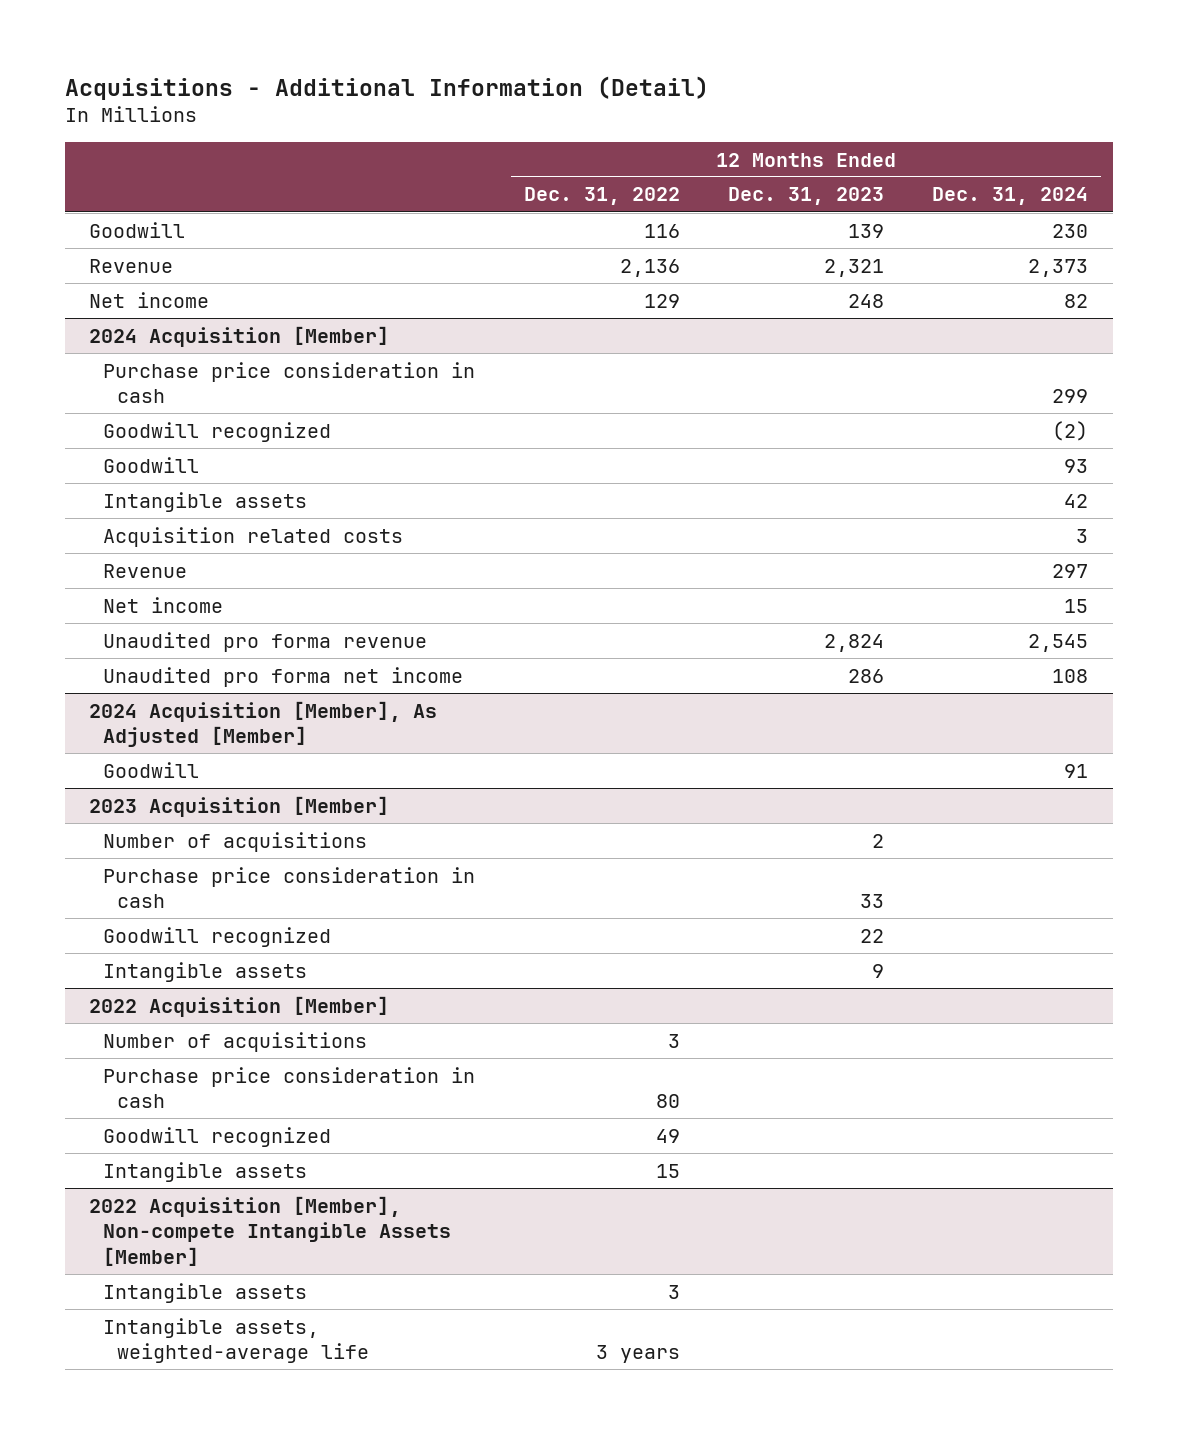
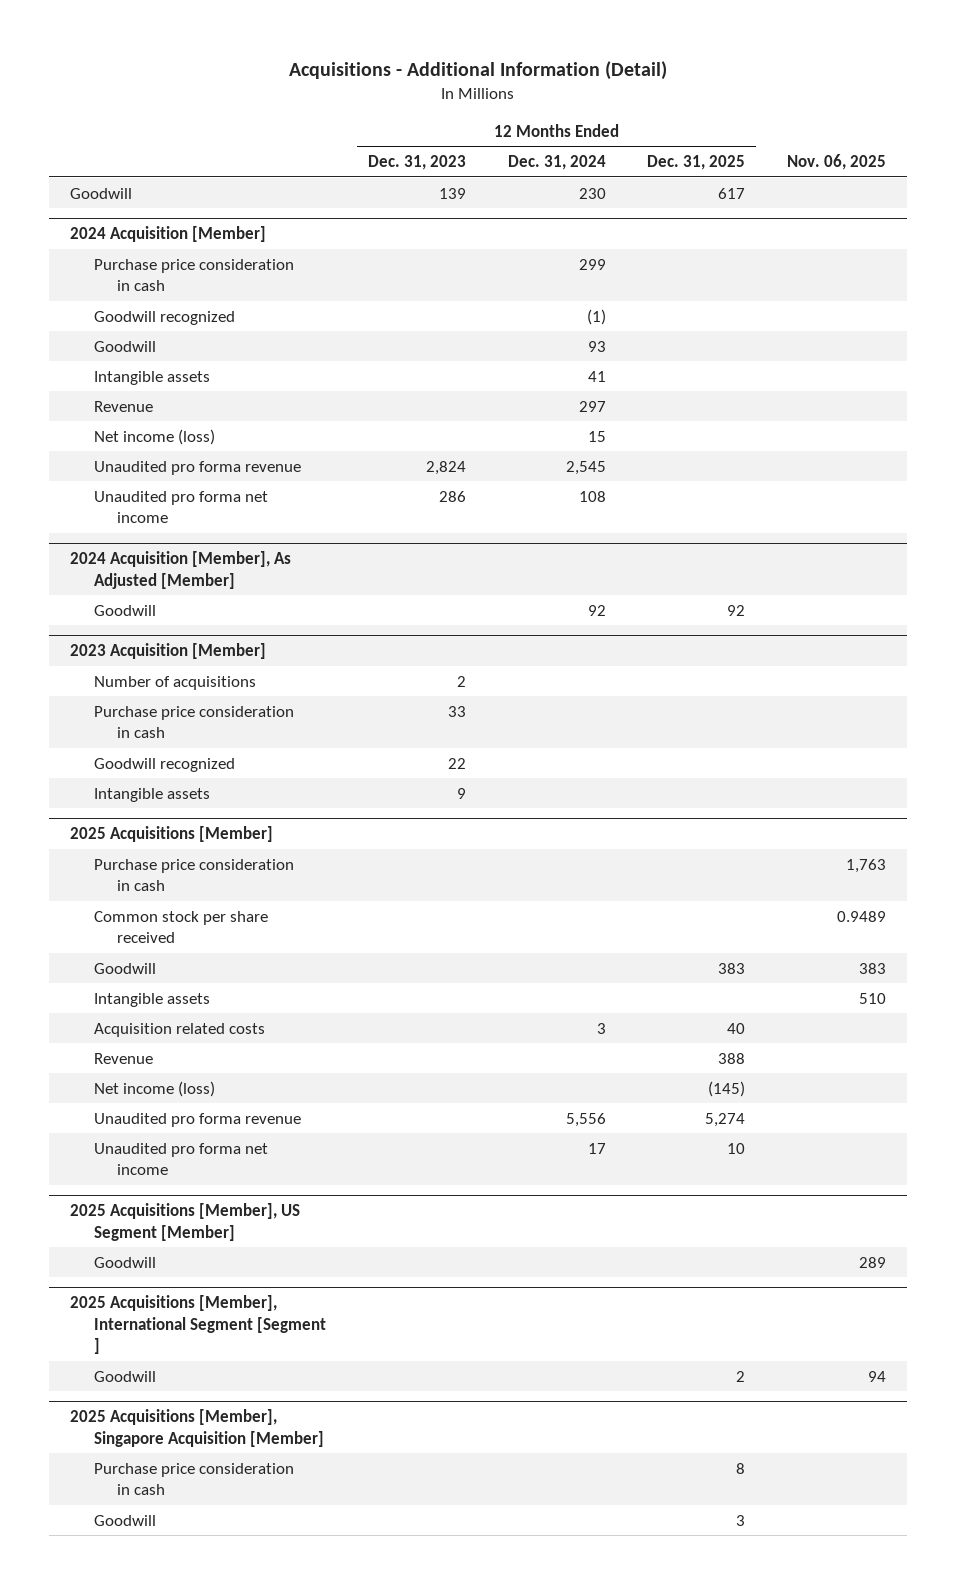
- | 12 Months Ended Dec. 31, 2022 | 12 Months Ended Dec. 31, 2023 | 12 Months Ended Dec. 31, 2024
+ | 12 Months Ended Dec. 31, 2023 | 12 Months Ended Dec. 31, 2024 | 12 Months Ended Dec. 31, 2025 | Nov. 06, 2025
- Revenue | 2,136 | 2,321 | 2,373
- Net income | 129 | 248 | 82
@ 2024 Acquisition [Member]
- Goodwill recognized | | | (2)
+ Goodwill recognized | | (1) | |
- Intangible assets | | | 42
- Acquisition related costs | | | 3
+ Intangible assets | | 41 | |
- Net income | | | 15
+ Net income (loss) | | 15 | |
@ 2024 Acquisition [Member], As Adjusted [Member]
- Goodwill | | | 91
+ Goodwill | | 92 | 92 |
- 2022 Acquisition [Member]
- Number of acquisitions | 3 | |
- Purchase price consideration in cash | 80 | |
- Goodwill recognized | 49 | |
- Intangible assets | 15 | |
- 2022 Acquisition [Member], Non-compete Intangible Assets [Member]
- Intangible assets | 3 | |
- Intangible assets, weighted-average life | 3 years | |
+ 2025 Acquisitions [Member]
+ Purchase price consideration in cash | | | | 1,763
+ Common stock per share received | | | | 0.9489
+ Goodwill | | | 383 | 383
+ Intangible assets | | | | 510
+ Acquisition related costs | | 3 | 40 |
+ Revenue | | | 388 |
+ Net income (loss) | | | (145) |
+ Unaudited pro forma revenue | | 5,556 | 5,274 |
+ Unaudited pro forma net income | | 17 | 10 |
+ 2025 Acquisitions [Member], US Segment [Member]
+ Goodwill | | | | 289
+ 2025 Acquisitions [Member], International Segment [Segment ]
+ Goodwill | | | 2 | 94
+ 2025 Acquisitions [Member], Singapore Acquisition [Member]
+ Purchase price consideration in cash | | | 8 |
+ Goodwill | | | 3 |

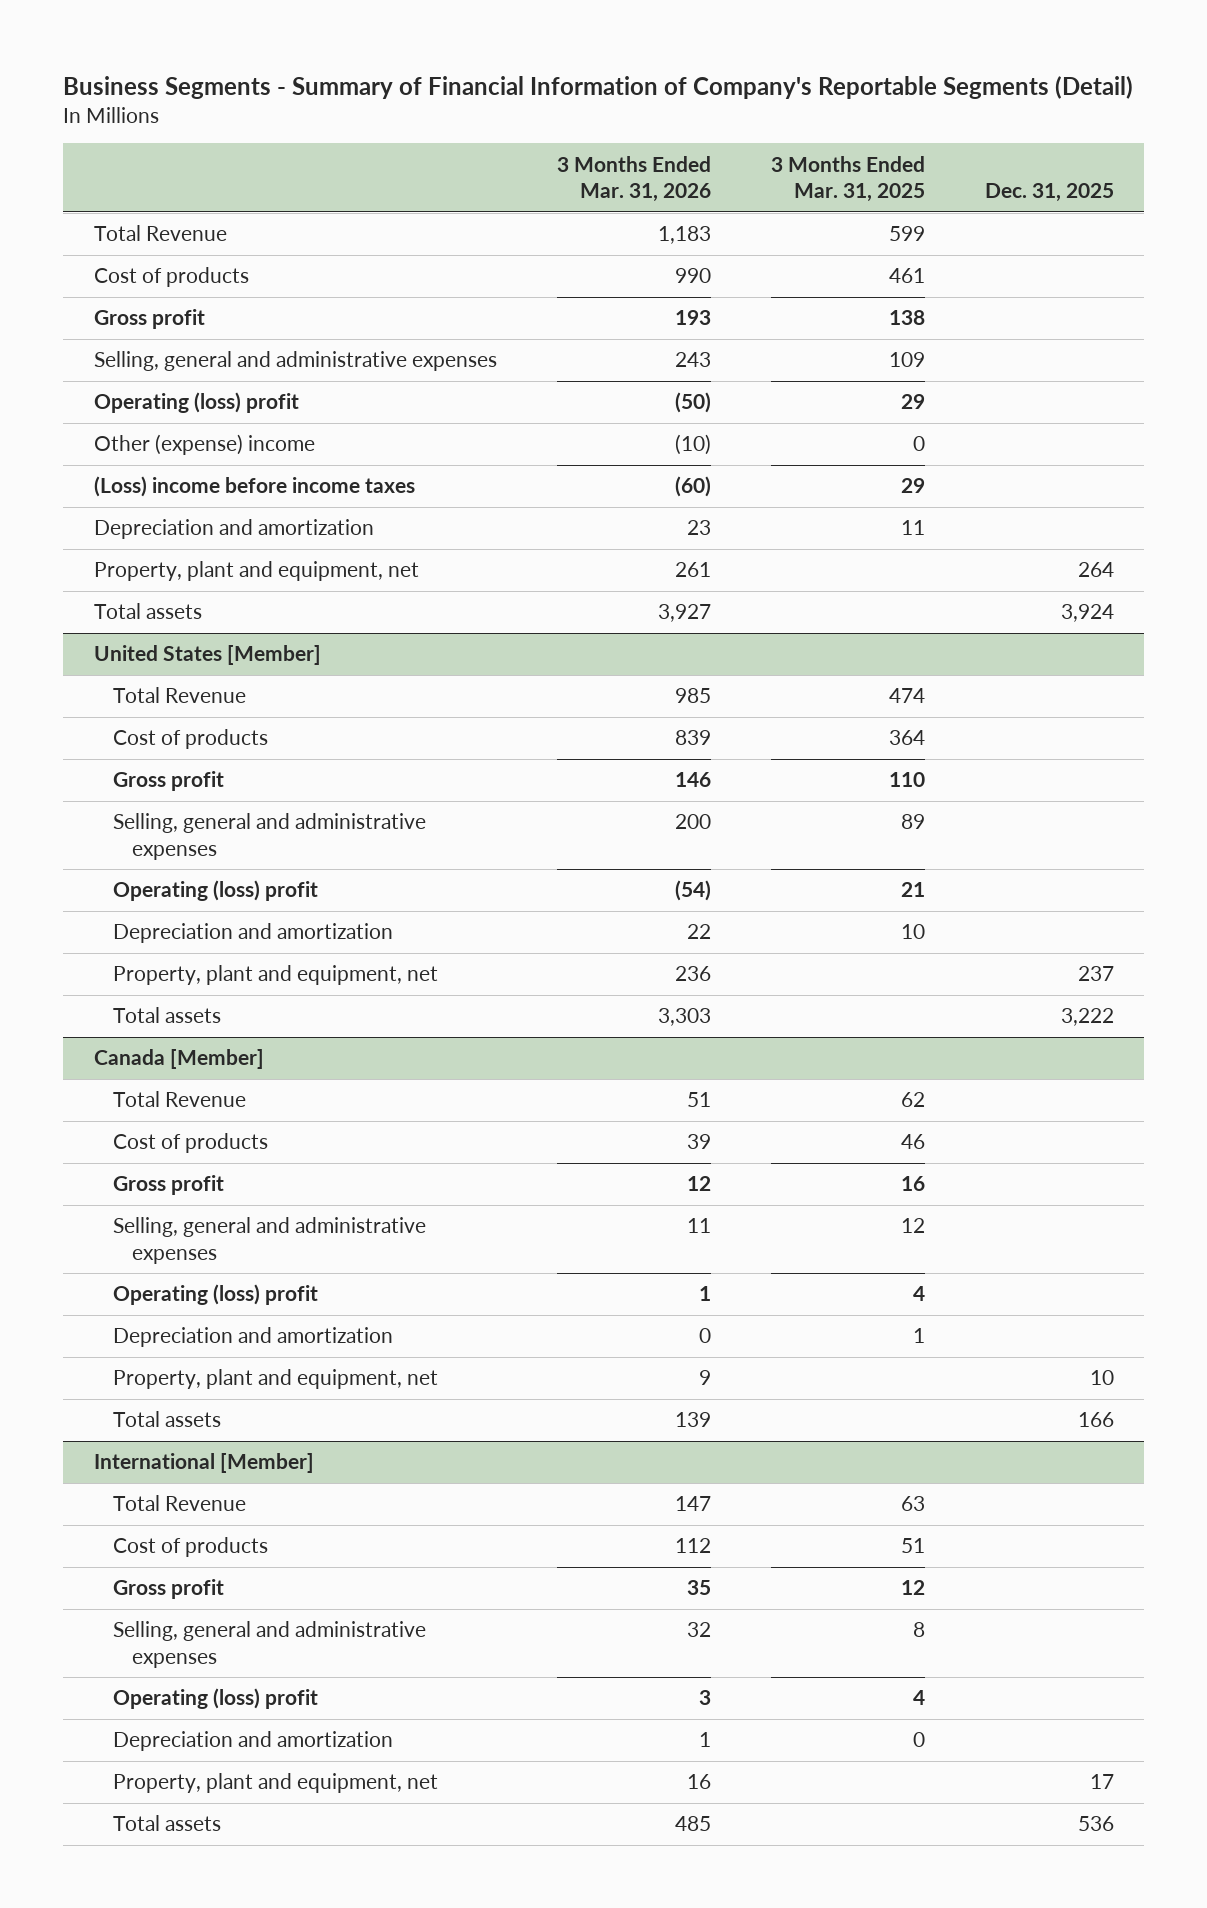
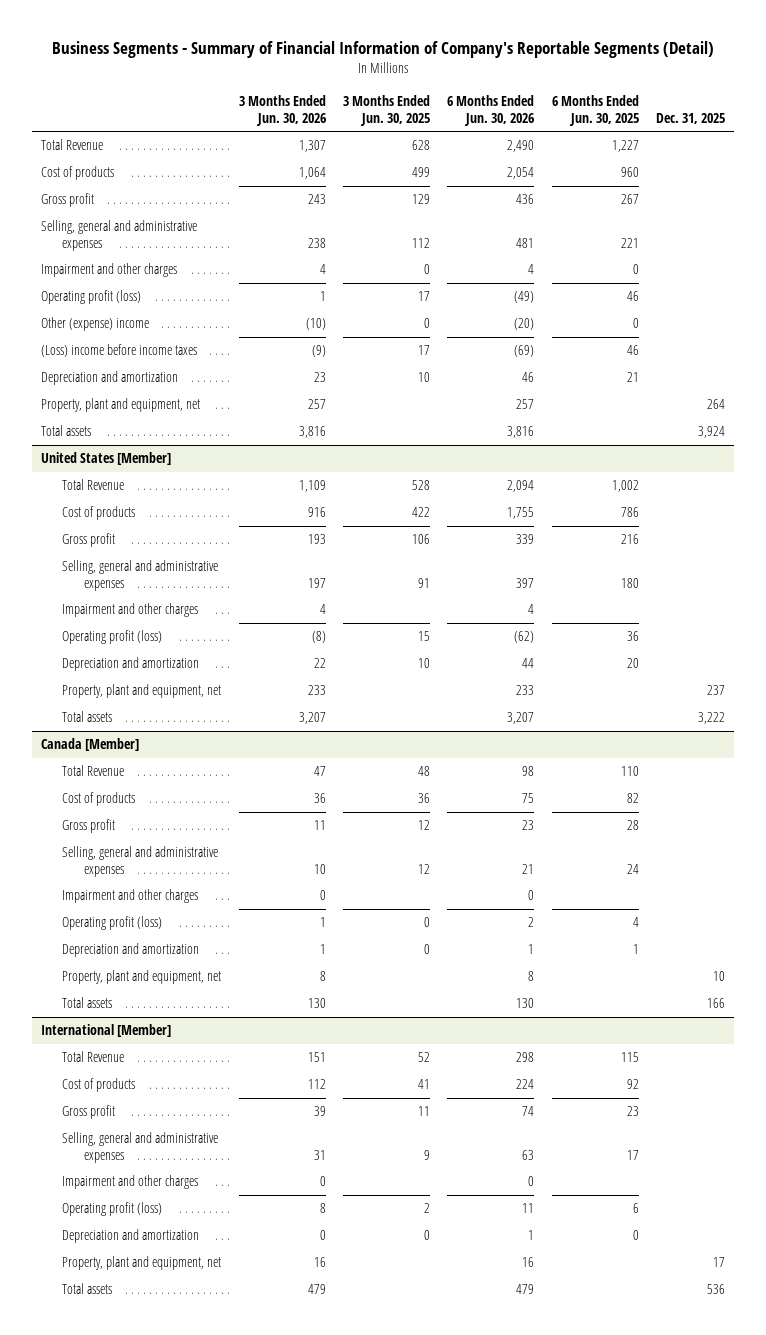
- | 3 Months Ended Mar. 31, 2026 | 3 Months Ended Mar. 31, 2025 | Dec. 31, 2025
+ | 3 Months Ended Jun. 30, 2026 | 3 Months Ended Jun. 30, 2025 | 6 Months Ended Jun. 30, 2026 | 6 Months Ended Jun. 30, 2025 | Dec. 31, 2025
- Operating (loss) profit | (50) | 29 |
+ Impairment and other charges | 4 | 0 | 4 | 0 |
+ Operating profit (loss) | 1 | 17 | (49) | 46 |
@ United States [Member]
- Operating (loss) profit | (54) | 21 |
+ Impairment and other charges | 4 | | 4 | |
+ Operating profit (loss) | (8) | 15 | (62) | 36 |
@ Canada [Member]
- Operating (loss) profit | 1 | 4 |
+ Impairment and other charges | 0 | | 0 | |
+ Operating profit (loss) | 1 | 0 | 2 | 4 |
@ International [Member]
- Operating (loss) profit | 3 | 4 |
+ Impairment and other charges | 0 | | 0 | |
+ Operating profit (loss) | 8 | 2 | 11 | 6 |

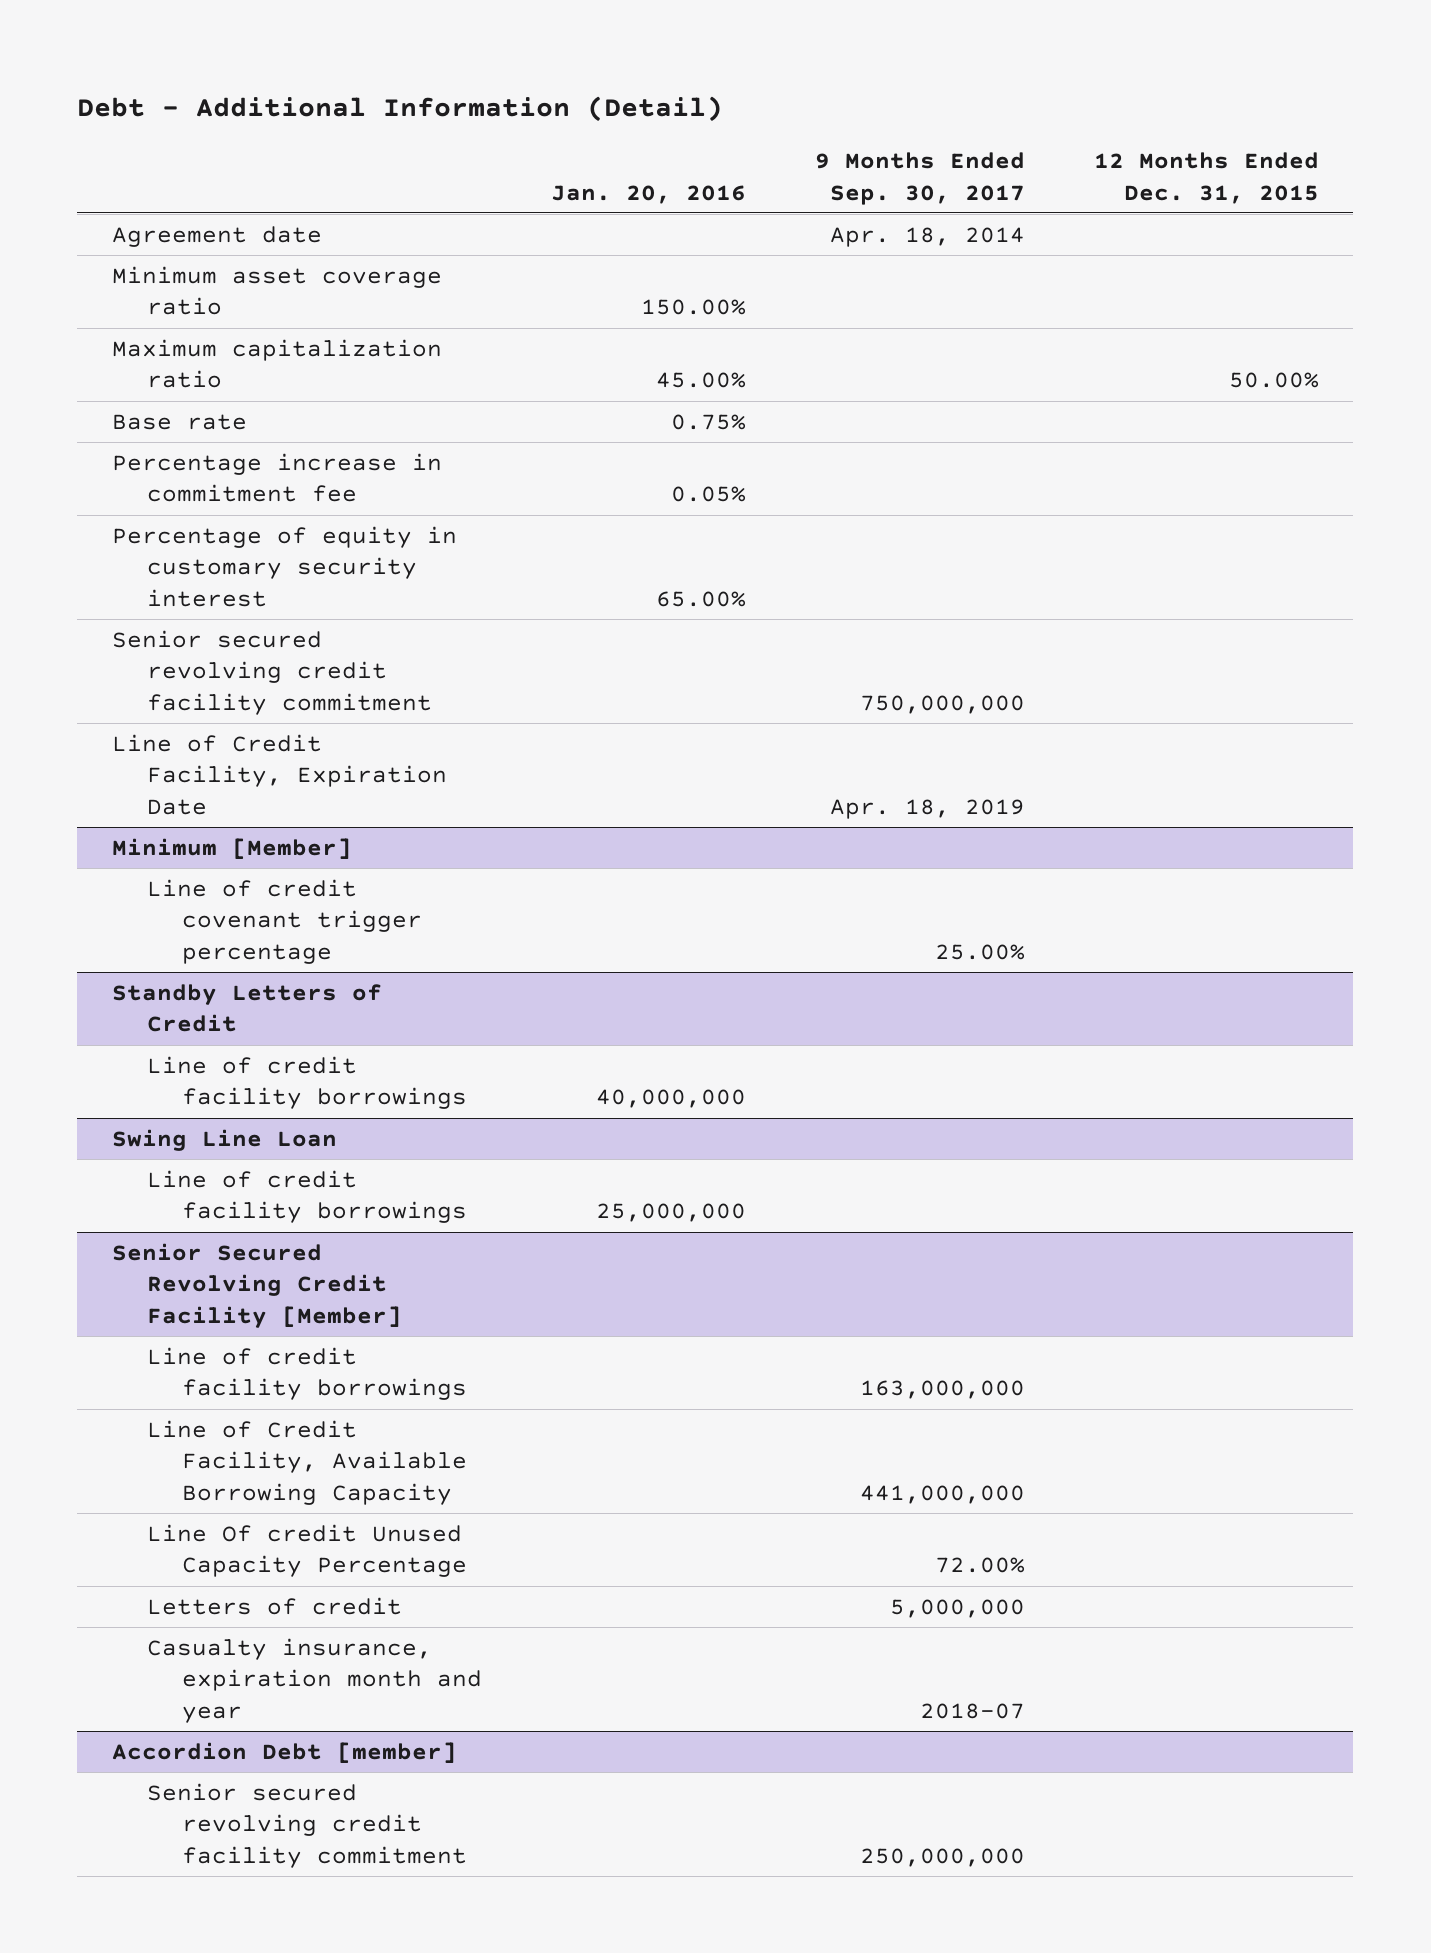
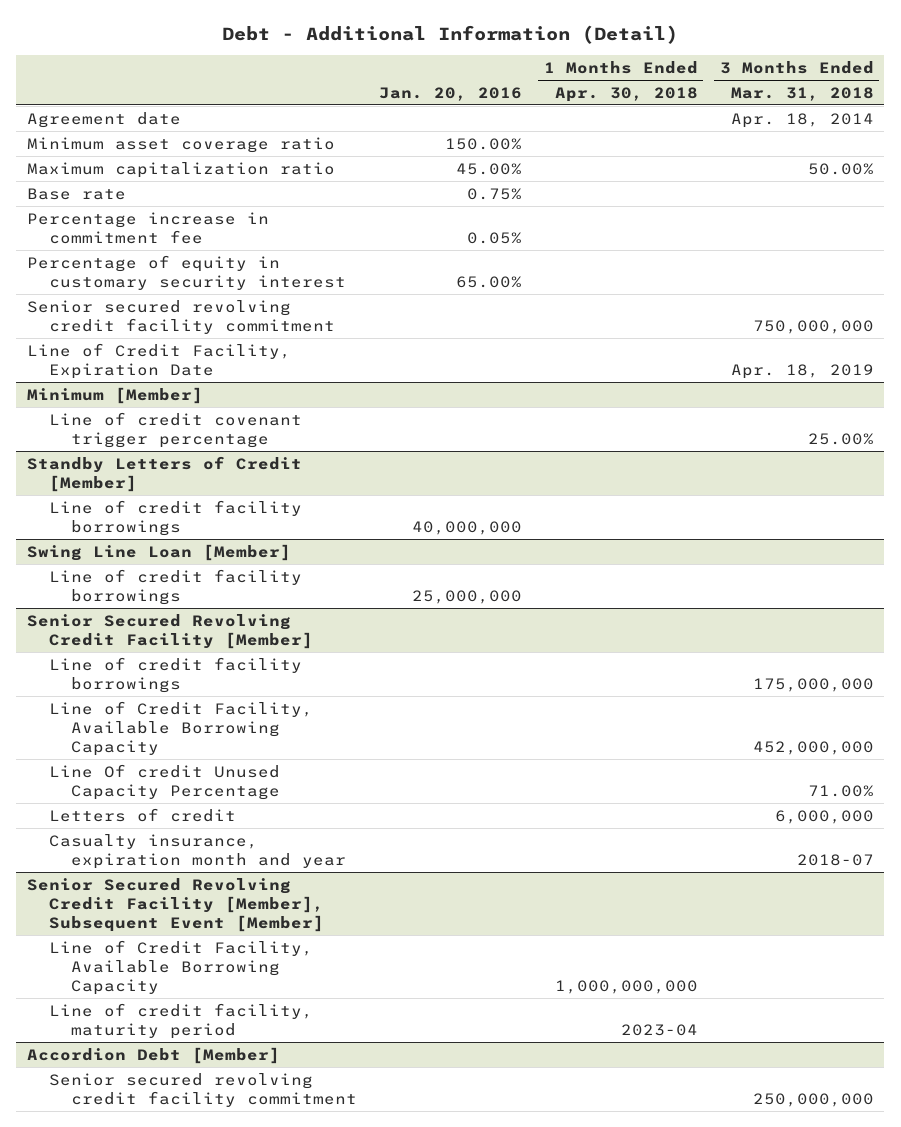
- | Jan. 20, 2016 | 9 Months Ended Sep. 30, 2017 | 12 Months Ended Dec. 31, 2015
+ | Jan. 20, 2016 | 1 Months Ended Apr. 30, 2018 | 3 Months Ended Mar. 31, 2018
- Standby Letters of Credit
+ Standby Letters of Credit [Member]
- Swing Line Loan
+ Swing Line Loan [Member]
- Accordion Debt [member]
+ Senior Secured Revolving Credit Facility [Member], Subsequent Event [Member]
+ Line of Credit Facility, Available Borrowing Capacity | | 1,000,000,000 |
+ Line of credit facility, maturity period | | 2023-04 |
+ Accordion Debt [Member]

